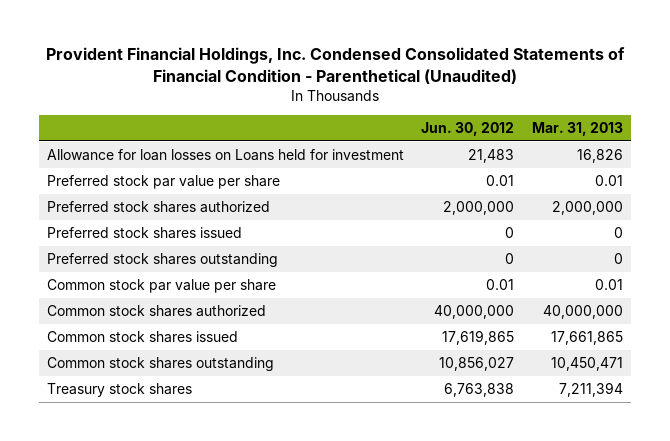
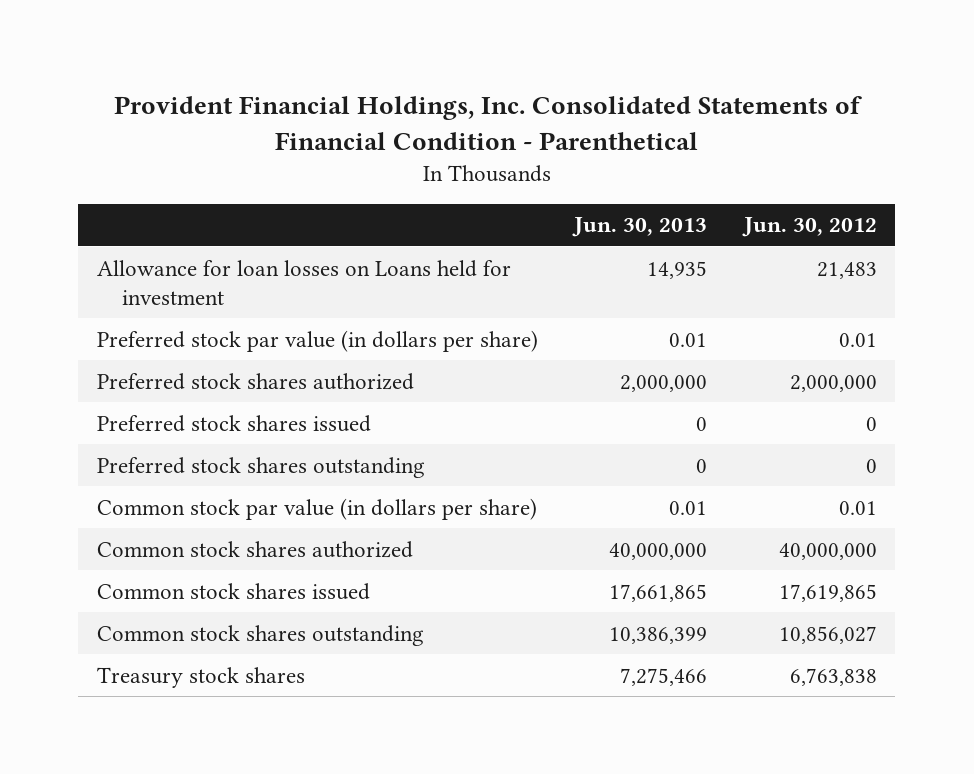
- Provident Financial Holdings, Inc. Condensed Consolidated Statements of Financial Condition - Parenthetical (Unaudited)
+ Provident Financial Holdings, Inc. Consolidated Statements of Financial Condition - Parenthetical
- | Jun. 30, 2012 | Mar. 31, 2013
+ | Jun. 30, 2013 | Jun. 30, 2012
- Preferred stock par value per share | 0.01 | 0.01
+ Preferred stock par value (in dollars per share) | 0.01 | 0.01
- Common stock par value per share | 0.01 | 0.01
+ Common stock par value (in dollars per share) | 0.01 | 0.01

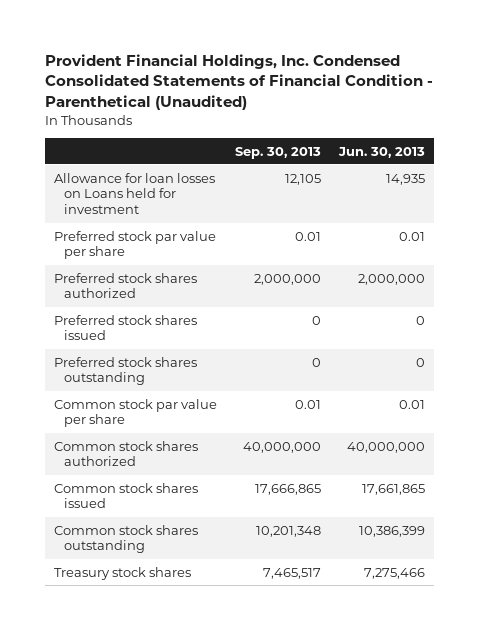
- Provident Financial Holdings, Inc. Consolidated Statements of Financial Condition - Parenthetical
+ Provident Financial Holdings, Inc. Condensed Consolidated Statements of Financial Condition - Parenthetical (Unaudited)
- | Jun. 30, 2013 | Jun. 30, 2012
+ | Sep. 30, 2013 | Jun. 30, 2013
- Preferred stock par value (in dollars per share) | 0.01 | 0.01
+ Preferred stock par value per share | 0.01 | 0.01
- Common stock par value (in dollars per share) | 0.01 | 0.01
+ Common stock par value per share | 0.01 | 0.01

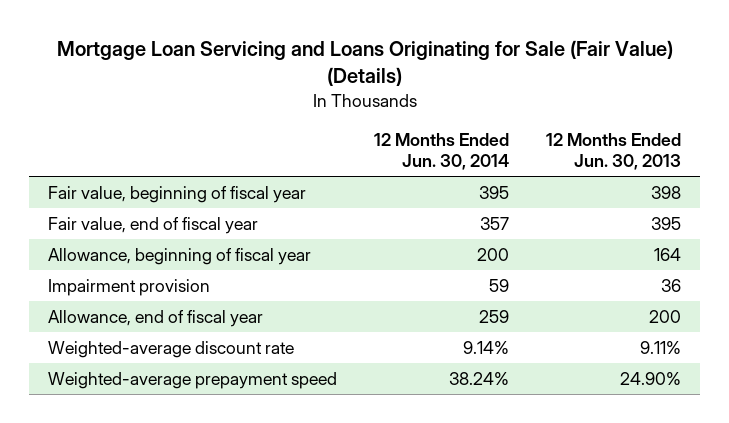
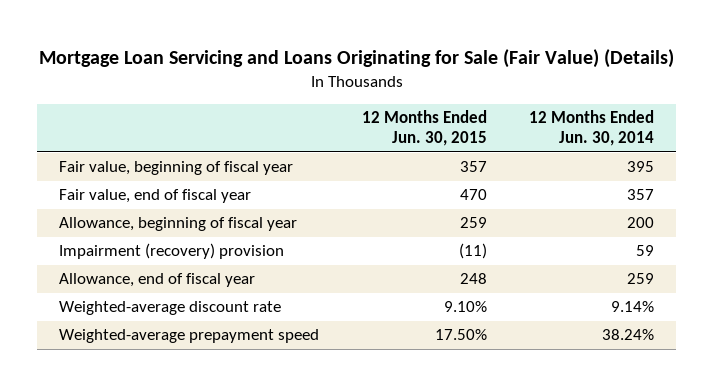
- | 12 Months Ended Jun. 30, 2014 | 12 Months Ended Jun. 30, 2013
+ | 12 Months Ended Jun. 30, 2015 | 12 Months Ended Jun. 30, 2014
- Impairment provision | 59 | 36
+ Impairment (recovery) provision | (11) | 59

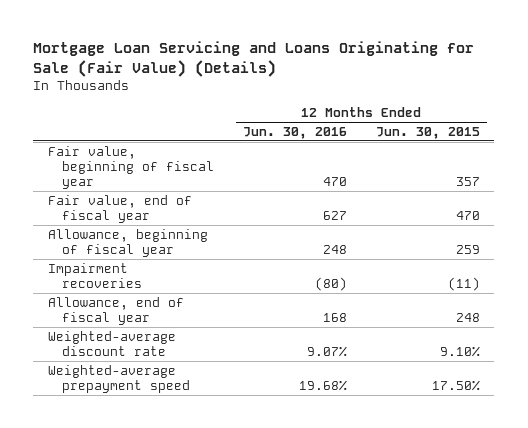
- | 12 Months Ended Jun. 30, 2015 | 12 Months Ended Jun. 30, 2014
+ | 12 Months Ended Jun. 30, 2016 | 12 Months Ended Jun. 30, 2015
- Impairment (recovery) provision | (11) | 59
+ Impairment recoveries | (80) | (11)

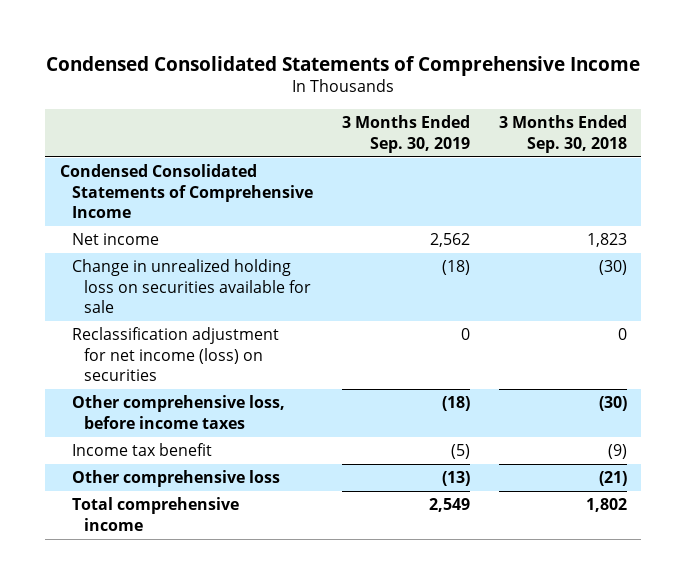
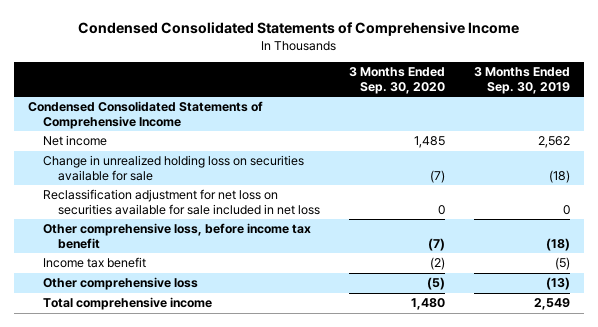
- | 3 Months Ended Sep. 30, 2019 | 3 Months Ended Sep. 30, 2018
+ | 3 Months Ended Sep. 30, 2020 | 3 Months Ended Sep. 30, 2019
- Reclassification adjustment for net income (loss) on securities | 0 | 0
- Other comprehensive loss, before income taxes | (18) | (30)
+ Reclassification adjustment for net loss on securities available for sale included in net loss | 0 | 0
+ Other comprehensive loss, before income tax benefit | (7) | (18)

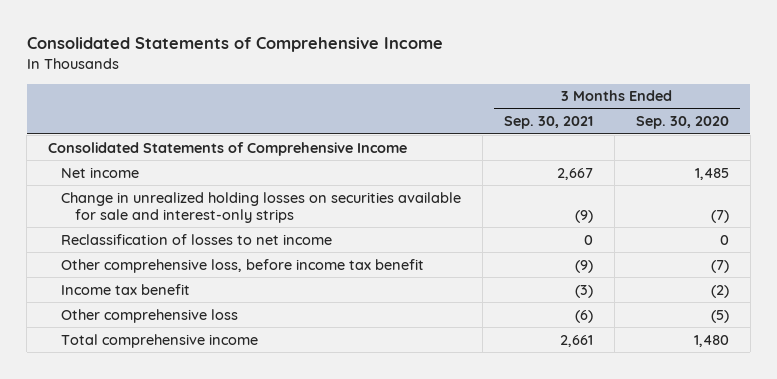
- Condensed Consolidated Statements of Comprehensive Income
+ Consolidated Statements of Comprehensive Income
- | 3 Months Ended Sep. 30, 2020 | 3 Months Ended Sep. 30, 2019
+ | 3 Months Ended Sep. 30, 2021 | 3 Months Ended Sep. 30, 2020
- Condensed Consolidated Statements of Comprehensive Income
+ Consolidated Statements of Comprehensive Income
- Change in unrealized holding loss on securities available for sale | (7) | (18)
- Reclassification adjustment for net loss on securities available for sale included in net loss | 0 | 0
+ Change in unrealized holding losses on securities available for sale and interest-only strips | (9) | (7)
+ Reclassification of losses to net income | 0 | 0

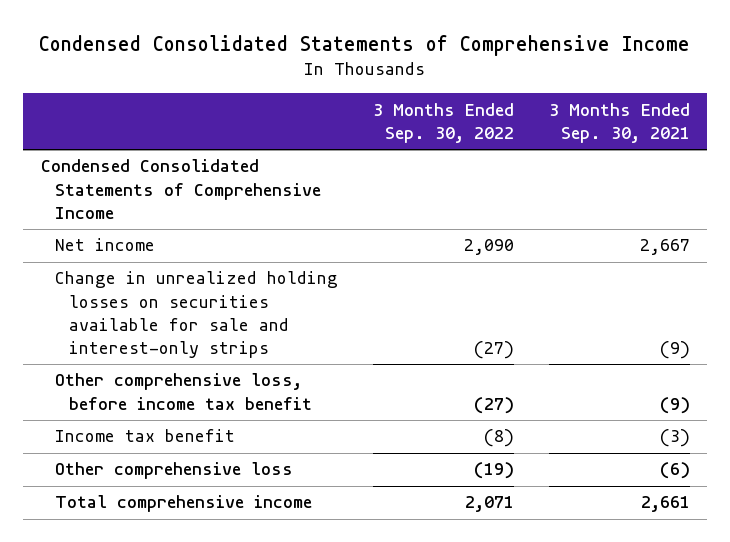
- Consolidated Statements of Comprehensive Income
+ Condensed Consolidated Statements of Comprehensive Income
- | 3 Months Ended Sep. 30, 2021 | 3 Months Ended Sep. 30, 2020
+ | 3 Months Ended Sep. 30, 2022 | 3 Months Ended Sep. 30, 2021
- Consolidated Statements of Comprehensive Income
+ Condensed Consolidated Statements of Comprehensive Income
- Reclassification of losses to net income | 0 | 0

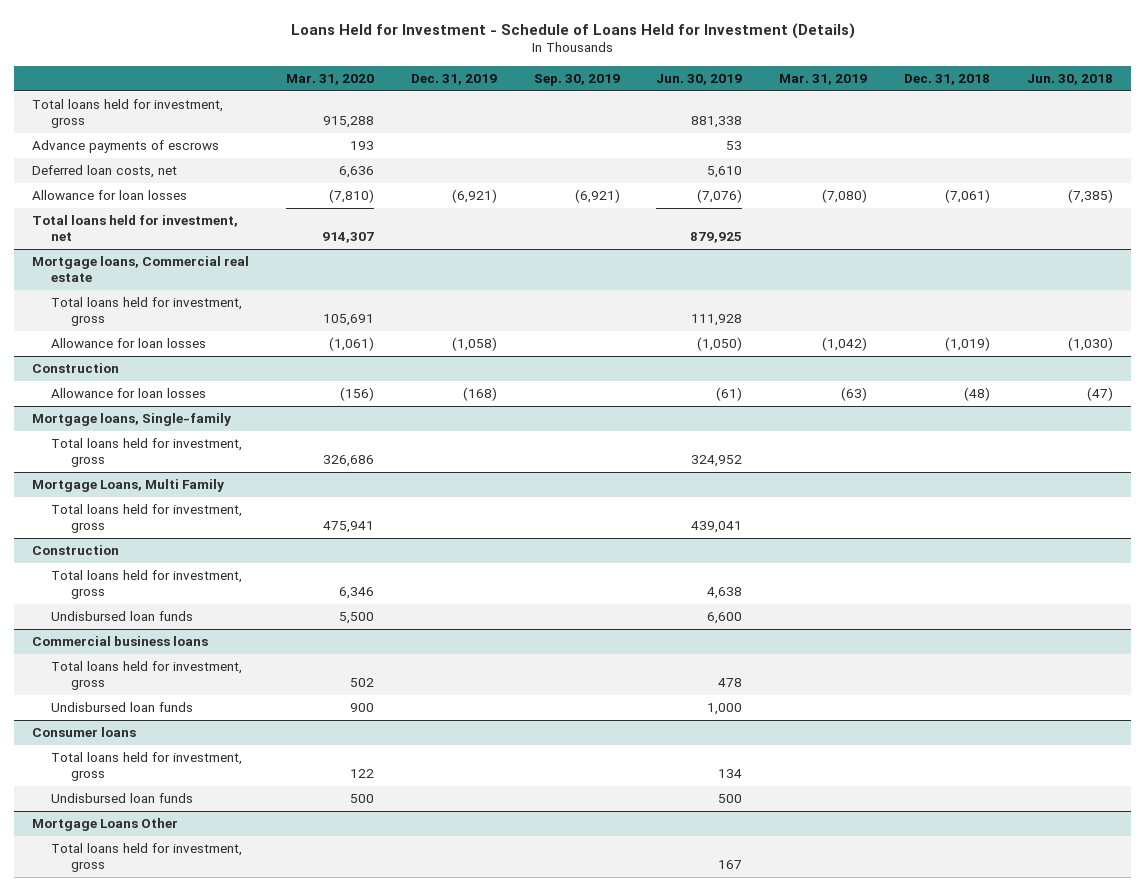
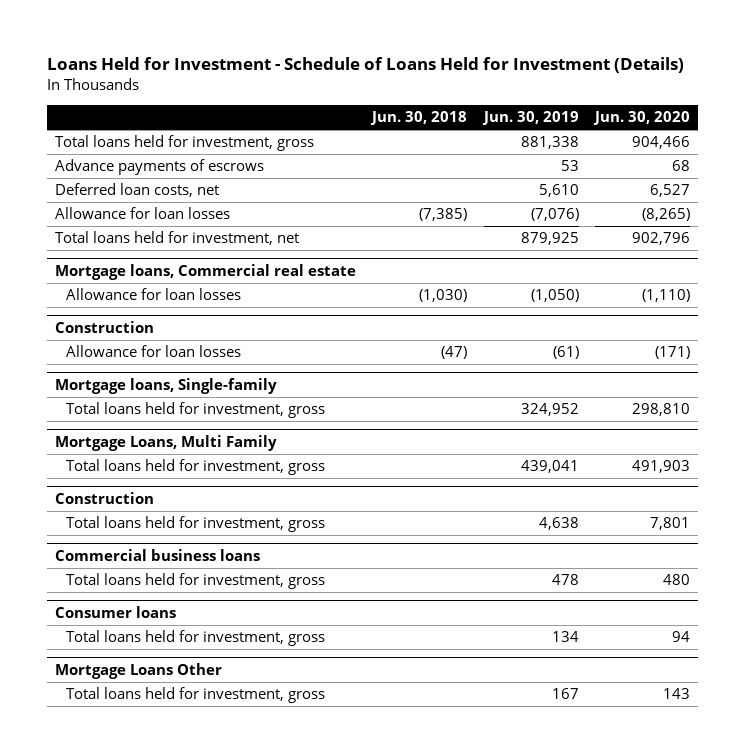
- | Mar. 31, 2020 | Dec. 31, 2019 | Sep. 30, 2019 | Jun. 30, 2019 | Mar. 31, 2019 | Dec. 31, 2018 | Jun. 30, 2018
+ | Jun. 30, 2018 | Jun. 30, 2019 | Jun. 30, 2020
@ Mortgage loans, Commercial real estate
- Total loans held for investment, gross | 105,691 | | | 111,928 | | |
@ Construction
- Undisbursed loan funds | 5,500 | | | 6,600 | | |
@ Commercial business loans
- Undisbursed loan funds | 900 | | | 1,000 | | |
@ Consumer loans
- Undisbursed loan funds | 500 | | | 500 | | |

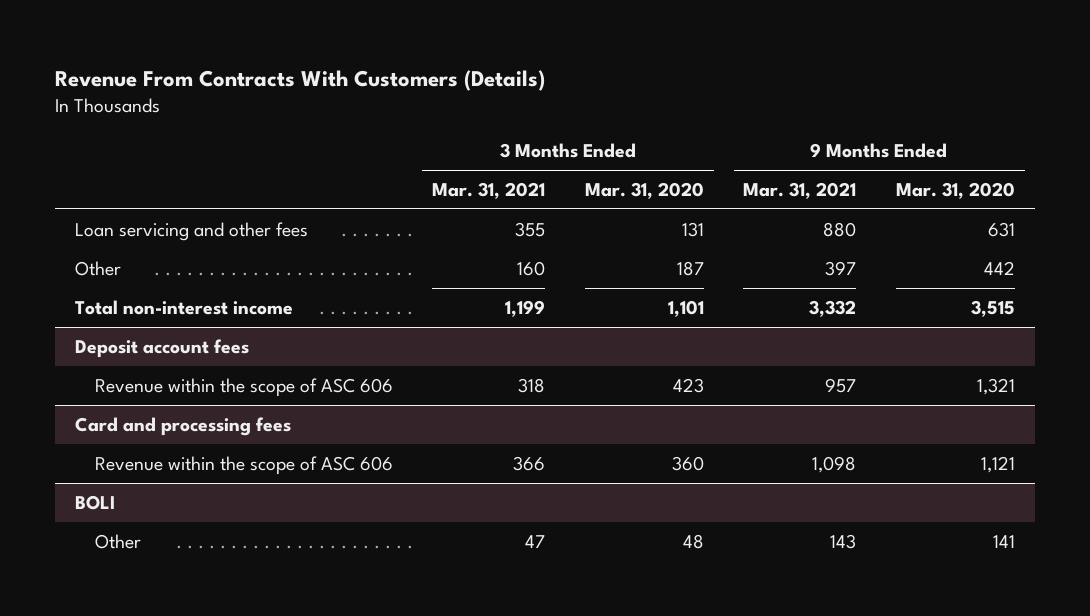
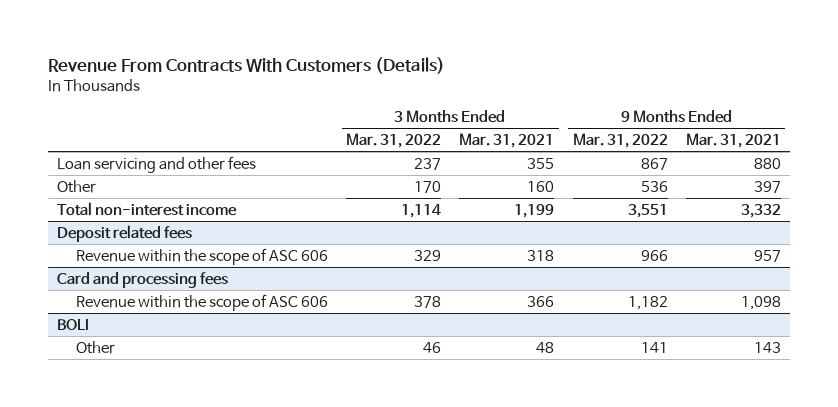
- | 3 Months Ended Mar. 31, 2021 | 3 Months Ended Mar. 31, 2020 | 9 Months Ended Mar. 31, 2021 | 9 Months Ended Mar. 31, 2020
+ | 3 Months Ended Mar. 31, 2022 | 3 Months Ended Mar. 31, 2021 | 9 Months Ended Mar. 31, 2022 | 9 Months Ended Mar. 31, 2021
- Deposit account fees
+ Deposit related fees
@ BOLI
- Other | 47 | 48 | 143 | 141
+ Other | 46 | 48 | 141 | 143

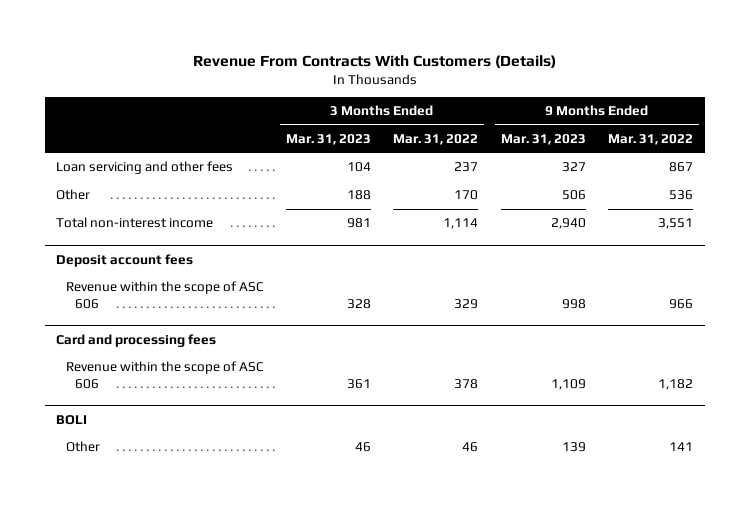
- | 3 Months Ended Mar. 31, 2022 | 3 Months Ended Mar. 31, 2021 | 9 Months Ended Mar. 31, 2022 | 9 Months Ended Mar. 31, 2021
+ | 3 Months Ended Mar. 31, 2023 | 3 Months Ended Mar. 31, 2022 | 9 Months Ended Mar. 31, 2023 | 9 Months Ended Mar. 31, 2022
- Deposit related fees
+ Deposit account fees

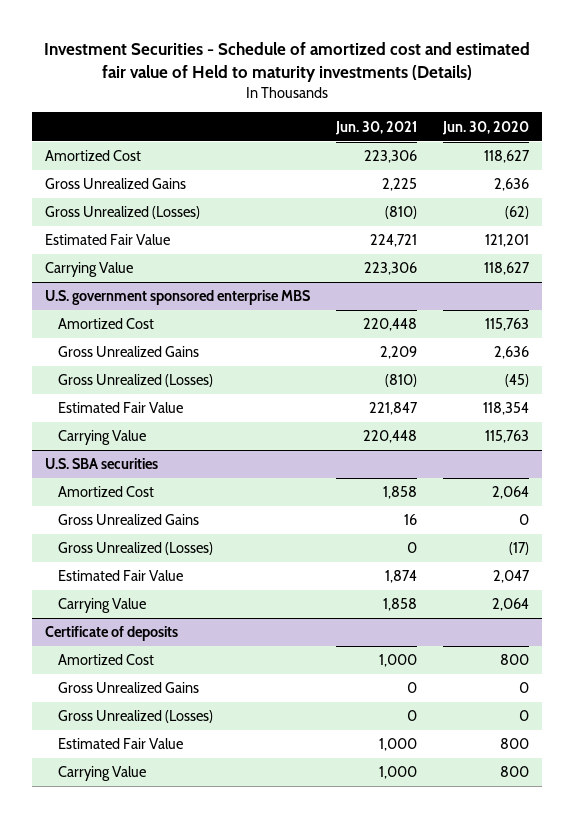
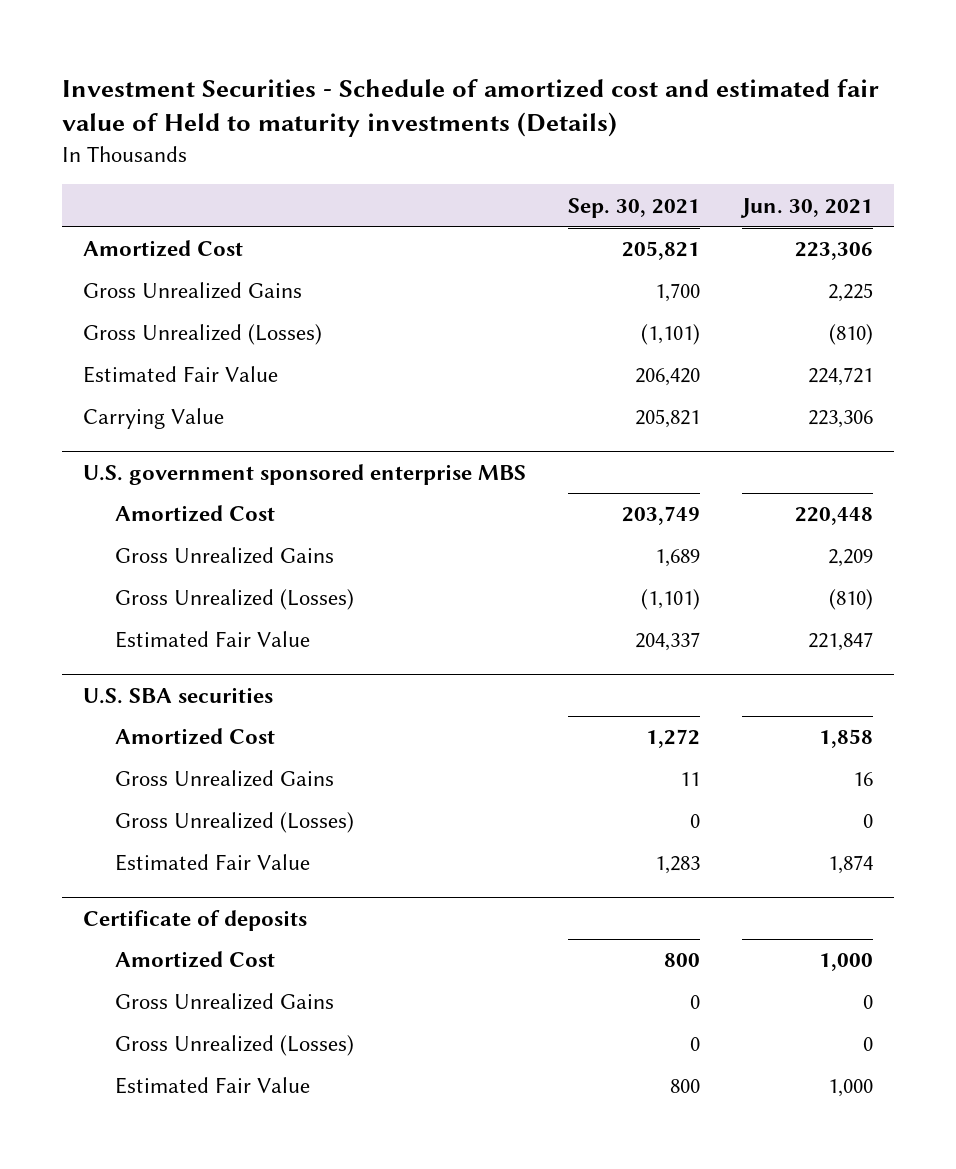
- | Jun. 30, 2021 | Jun. 30, 2020
+ | Sep. 30, 2021 | Jun. 30, 2021
@ U.S. government sponsored enterprise MBS
- Carrying Value | 220,448 | 115,763
@ U.S. SBA securities
- Carrying Value | 1,858 | 2,064
@ Certificate of deposits
- Carrying Value | 1,000 | 800

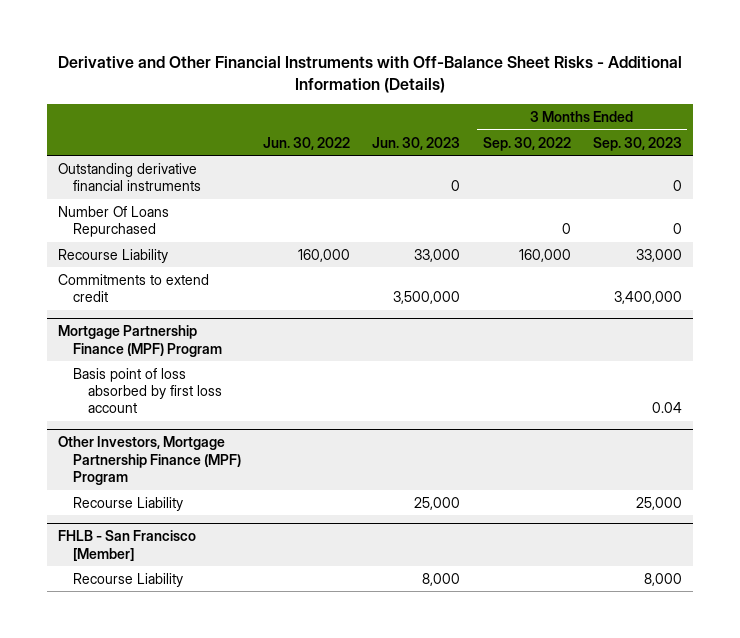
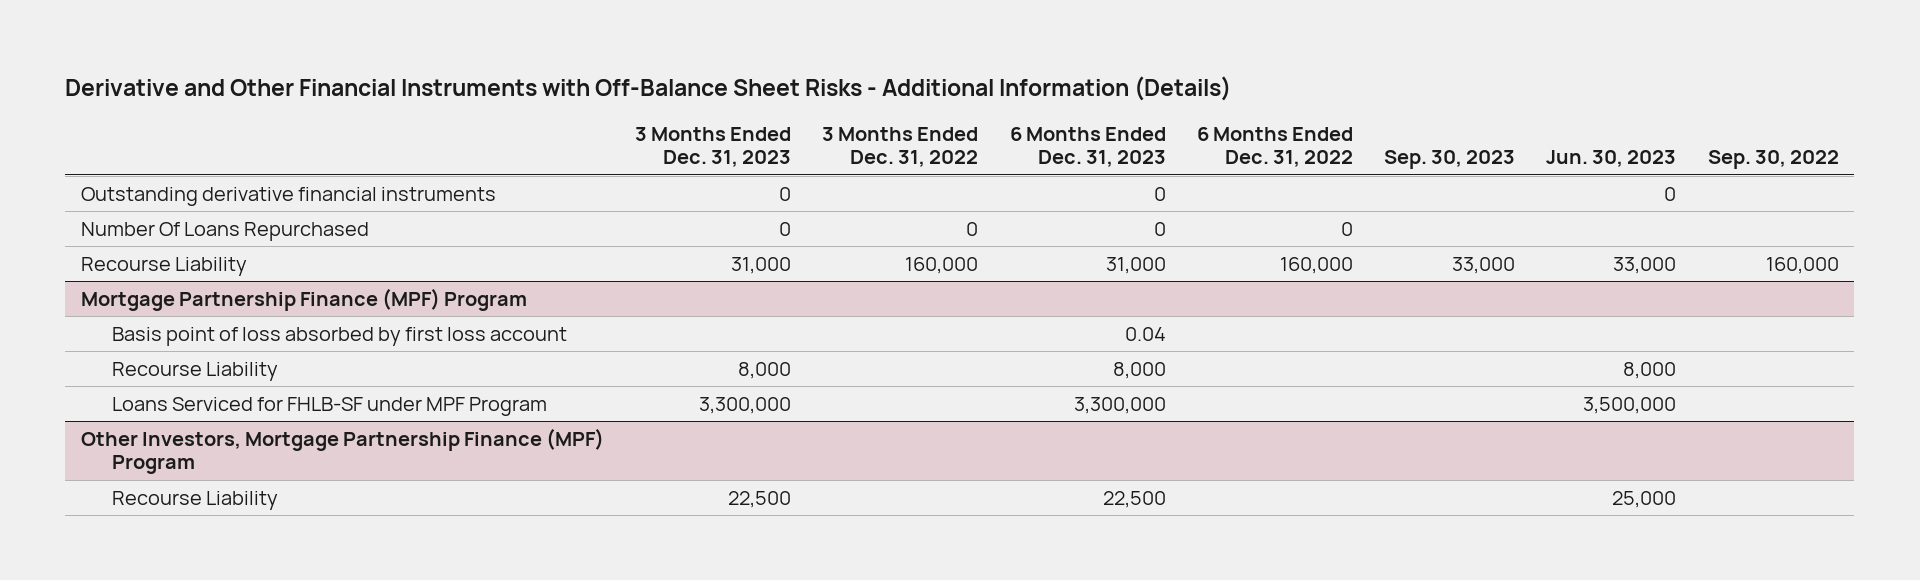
- | Jun. 30, 2022 | Jun. 30, 2023 | 3 Months Ended Sep. 30, 2022 | 3 Months Ended Sep. 30, 2023
+ | 3 Months Ended Dec. 31, 2023 | 3 Months Ended Dec. 31, 2022 | 6 Months Ended Dec. 31, 2023 | 6 Months Ended Dec. 31, 2022 | Sep. 30, 2023 | Jun. 30, 2023 | Sep. 30, 2022
- Commitments to extend credit | | 3,500,000 | | 3,400,000
@ Mortgage Partnership Finance (MPF) Program
+ Recourse Liability | 8,000 | | 8,000 | | | 8,000 |
+ Loans Serviced for FHLB-SF under MPF Program | 3,300,000 | | 3,300,000 | | | 3,500,000 |
- FHLB - San Francisco [Member]
- Recourse Liability | | 8,000 | | 8,000

